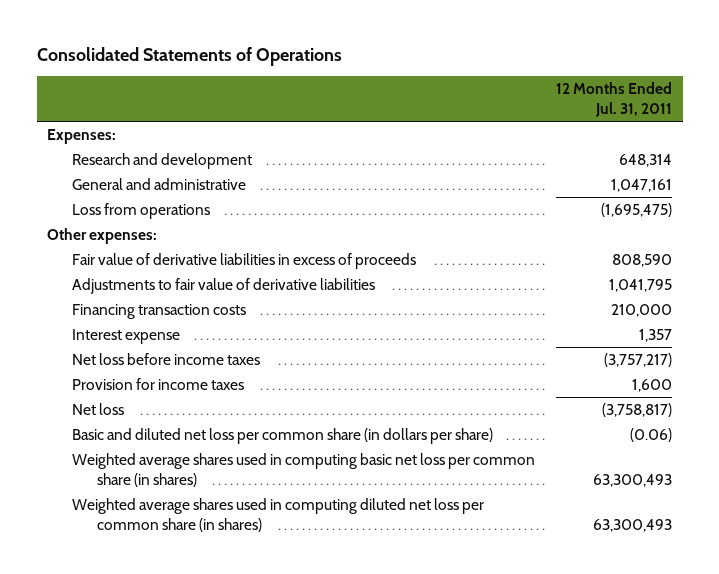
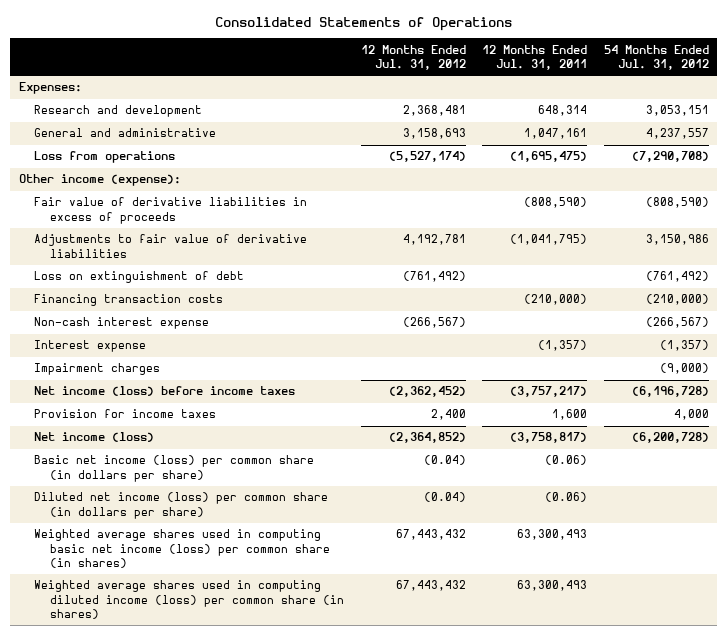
- | 12 Months Ended Jul. 31, 2011
+ | 12 Months Ended Jul. 31, 2012 | 12 Months Ended Jul. 31, 2011 | 54 Months Ended Jul. 31, 2012
- Other expenses:
- Fair value of derivative liabilities in excess of proceeds | 808,590
- Adjustments to fair value of derivative liabilities | 1,041,795
- Financing transaction costs | 210,000
- Interest expense | 1,357
- Net loss before income taxes | (3,757,217)
+ Other income (expense):
+ Fair value of derivative liabilities in excess of proceeds | | (808,590) | (808,590)
+ Adjustments to fair value of derivative liabilities | 4,192,781 | (1,041,795) | 3,150,986
+ Loss on extinguishment of debt | (761,492) | | (761,492)
+ Financing transaction costs | | (210,000) | (210,000)
+ Non-cash interest expense | (266,567) | | (266,567)
+ Interest expense | | (1,357) | (1,357)
+ Impairment charges | | | (9,000)
+ Net income (loss) before income taxes | (2,362,452) | (3,757,217) | (6,196,728)
- Net loss | (3,758,817)
- Basic and diluted net loss per common share (in dollars per share) | (0.06)
- Weighted average shares used in computing basic net loss per common share (in shares) | 63,300,493
- Weighted average shares used in computing diluted net loss per common share (in shares) | 63,300,493
+ Net income (loss) | (2,364,852) | (3,758,817) | (6,200,728)
+ Basic net income (loss) per common share (in dollars per share) | (0.04) | (0.06) |
+ Diluted net income (loss) per common share (in dollars per share) | (0.04) | (0.06) |
+ Weighted average shares used in computing basic net income (loss) per common share (in shares) | 67,443,432 | 63,300,493 |
+ Weighted average shares used in computing diluted income (loss) per common share (in shares) | 67,443,432 | 63,300,493 |

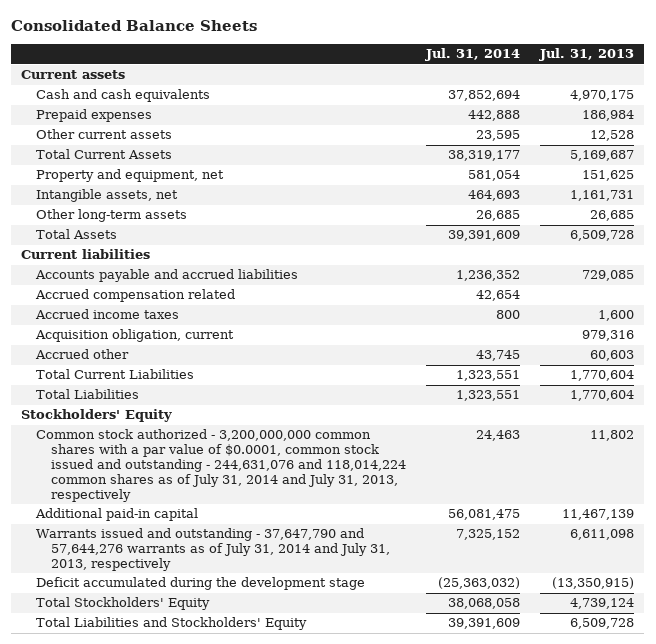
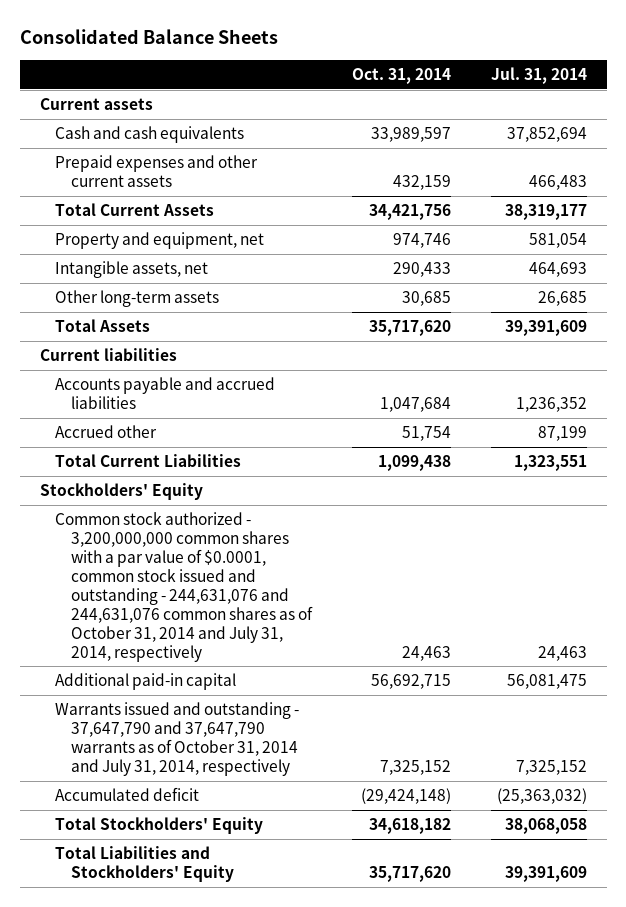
- | Jul. 31, 2014 | Jul. 31, 2013
+ | Oct. 31, 2014 | Jul. 31, 2014
- Prepaid expenses | 442,888 | 186,984
- Other current assets | 23,595 | 12,528
+ Prepaid expenses and other current assets | 432,159 | 466,483
- Accrued compensation related | 42,654 |
- Accrued income taxes | 800 | 1,600
- Acquisition obligation, current | | 979,316
- Accrued other | 43,745 | 60,603
+ Accrued other | 51,754 | 87,199
- Total Liabilities | 1,323,551 | 1,770,604
- Common stock authorized - 3,200,000,000 common shares with a par value of $0.0001, common stock issued and outstanding - 244,631,076 and 118,014,224 common shares as of July 31, 2014 and July 31, 2013, respectively | 24,463 | 11,802
+ Common stock authorized - 3,200,000,000 common shares with a par value of $0.0001, common stock issued and outstanding - 244,631,076 and 244,631,076 common shares as of October 31, 2014 and July 31, 2014, respectively | 24,463 | 24,463
- Warrants issued and outstanding - 37,647,790 and 57,644,276 warrants as of July 31, 2014 and July 31, 2013, respectively | 7,325,152 | 6,611,098
- Deficit accumulated during the development stage | (25,363,032) | (13,350,915)
+ Warrants issued and outstanding - 37,647,790 and 37,647,790 warrants as of October 31, 2014 and July 31, 2014, respectively | 7,325,152 | 7,325,152
+ Accumulated deficit | (29,424,148) | (25,363,032)

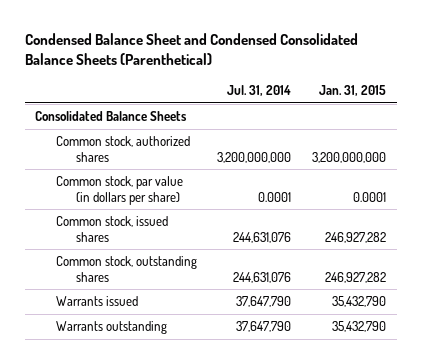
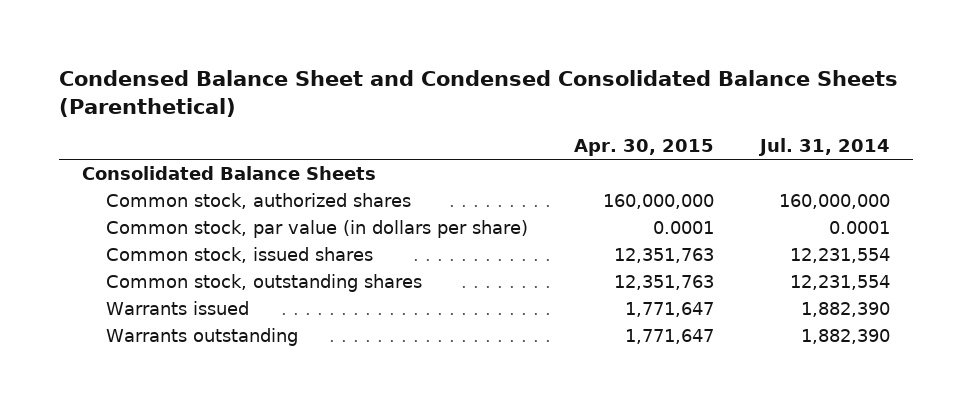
- | Jul. 31, 2014 | Jan. 31, 2015
+ | Apr. 30, 2015 | Jul. 31, 2014
- Common stock, authorized shares | 3,200,000,000 | 3,200,000,000
+ Common stock, authorized shares | 160,000,000 | 160,000,000
- Common stock, issued shares | 244,631,076 | 246,927,282
- Common stock, outstanding shares | 244,631,076 | 246,927,282
- Warrants issued | 37,647,790 | 35,432,790
- Warrants outstanding | 37,647,790 | 35,432,790
+ Common stock, issued shares | 12,351,763 | 12,231,554
+ Common stock, outstanding shares | 12,351,763 | 12,231,554
+ Warrants issued | 1,771,647 | 1,882,390
+ Warrants outstanding | 1,771,647 | 1,882,390

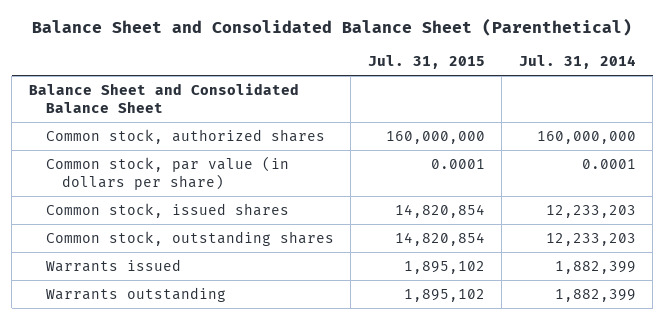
- Condensed Balance Sheet and Condensed Consolidated Balance Sheets (Parenthetical)
+ Balance Sheet and Consolidated Balance Sheet (Parenthetical)
- | Apr. 30, 2015 | Jul. 31, 2014
+ | Jul. 31, 2015 | Jul. 31, 2014
- Consolidated Balance Sheets
+ Balance Sheet and Consolidated Balance Sheet
- Common stock, issued shares | 12,351,763 | 12,231,554
- Common stock, outstanding shares | 12,351,763 | 12,231,554
- Warrants issued | 1,771,647 | 1,882,390
- Warrants outstanding | 1,771,647 | 1,882,390
+ Common stock, issued shares | 14,820,854 | 12,233,203
+ Common stock, outstanding shares | 14,820,854 | 12,233,203
+ Warrants issued | 1,895,102 | 1,882,399
+ Warrants outstanding | 1,895,102 | 1,882,399

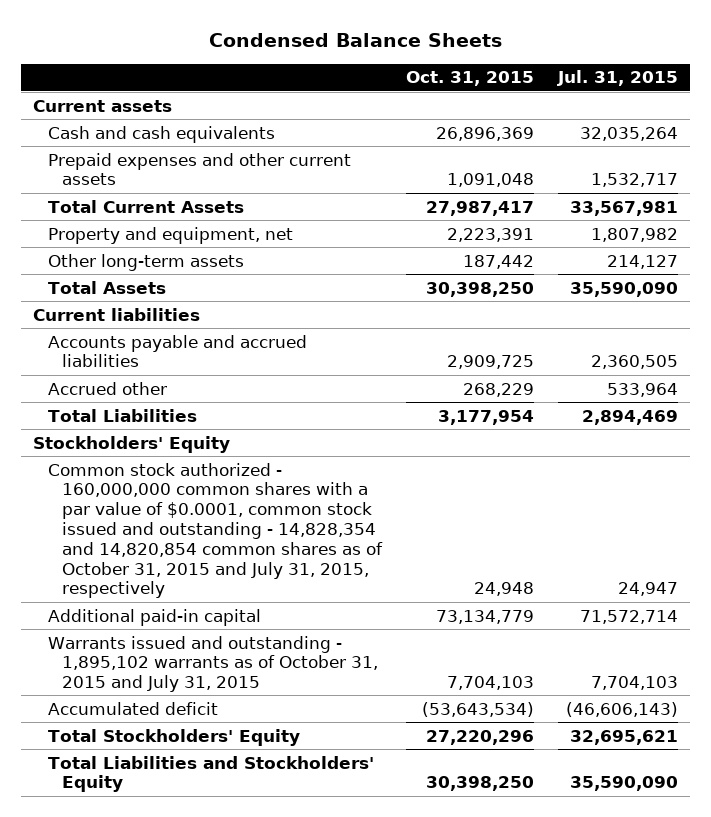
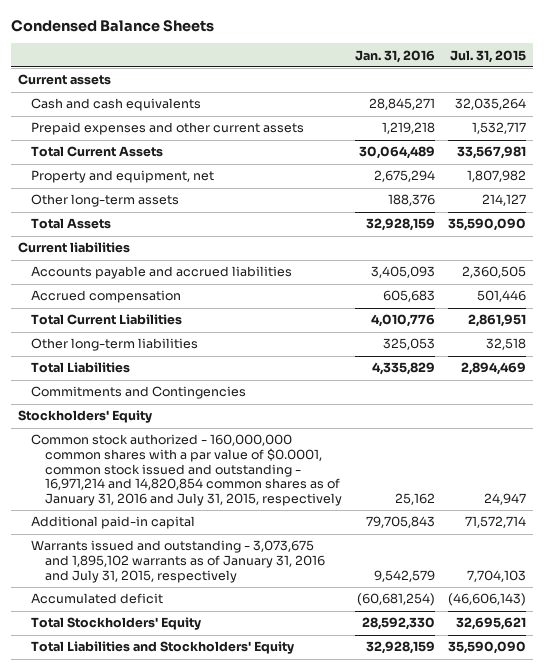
- | Oct. 31, 2015 | Jul. 31, 2015
+ | Jan. 31, 2016 | Jul. 31, 2015
- Accrued other | 268,229 | 533,964
+ Accrued compensation | 605,683 | 501,446
+ Total Current Liabilities | 4,010,776 | 2,861,951
+ Other long-term liabilities | 325,053 | 32,518
+ Commitments and Contingencies
- Common stock authorized - 160,000,000 common shares with a par value of $0.0001, common stock issued and outstanding - 14,828,354 and 14,820,854 common shares as of October 31, 2015 and July 31, 2015, respectively | 24,948 | 24,947
+ Common stock authorized - 160,000,000 common shares with a par value of $0.0001, common stock issued and outstanding - 16,971,214 and 14,820,854 common shares as of January 31, 2016 and July 31, 2015, respectively | 25,162 | 24,947
- Warrants issued and outstanding - 1,895,102 warrants as of October 31, 2015 and July 31, 2015 | 7,704,103 | 7,704,103
+ Warrants issued and outstanding - 3,073,675 and 1,895,102 warrants as of January 31, 2016 and July 31, 2015, respectively | 9,542,579 | 7,704,103

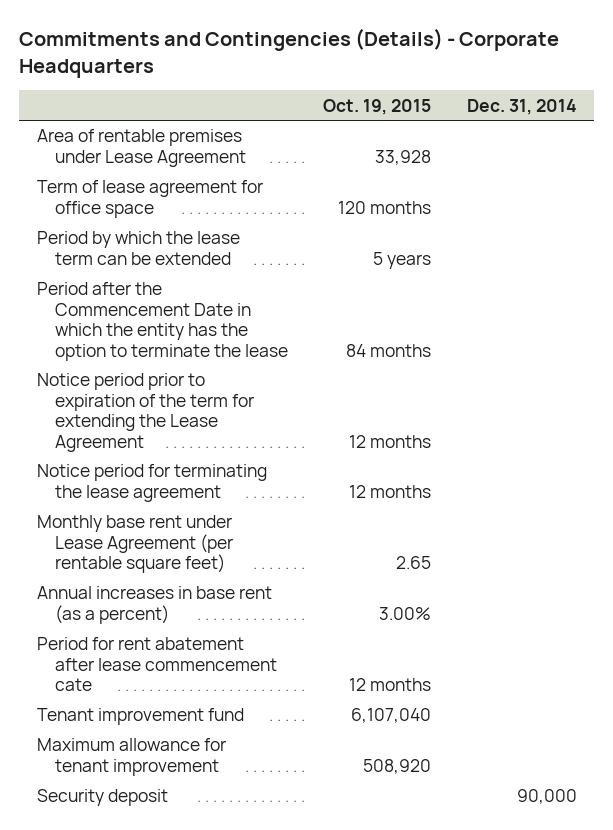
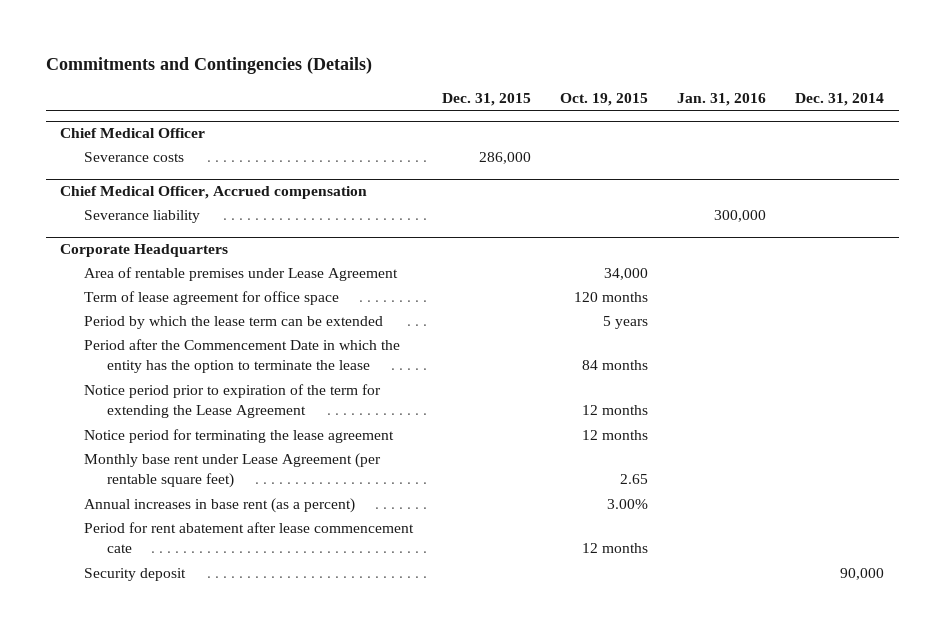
- Commitments and Contingencies (Details) - Corporate Headquarters
+ Commitments and Contingencies (Details)
- | Oct. 19, 2015 | Dec. 31, 2014
+ | Dec. 31, 2015 | Oct. 19, 2015 | Jan. 31, 2016 | Dec. 31, 2014
- Area of rentable premises under Lease Agreement | 33,928 |
+ Chief Medical Officer
+ Severance costs | 286,000 | | |
+ Chief Medical Officer, Accrued compensation
+ Severance liability | | | 300,000 |
+ Corporate Headquarters
+ Area of rentable premises under Lease Agreement | | 34,000 | |
- Tenant improvement fund | 6,107,040 |
- Maximum allowance for tenant improvement | 508,920 |

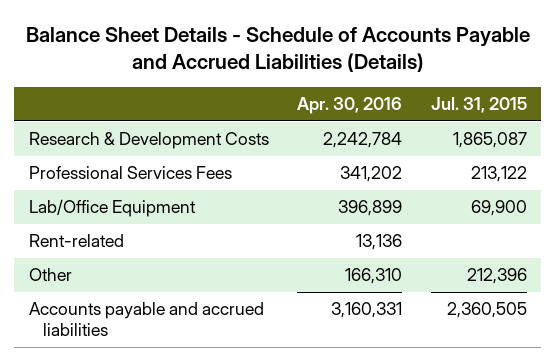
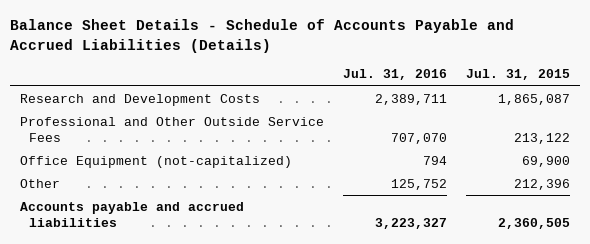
- | Apr. 30, 2016 | Jul. 31, 2015
+ | Jul. 31, 2016 | Jul. 31, 2015
- Research & Development Costs | 2,242,784 | 1,865,087
- Professional Services Fees | 341,202 | 213,122
- Lab/Office Equipment | 396,899 | 69,900
- Rent-related | 13,136 |
+ Research and Development Costs | 2,389,711 | 1,865,087
+ Professional and Other Outside Service Fees | 707,070 | 213,122
+ Office Equipment (not-capitalized) | 794 | 69,900

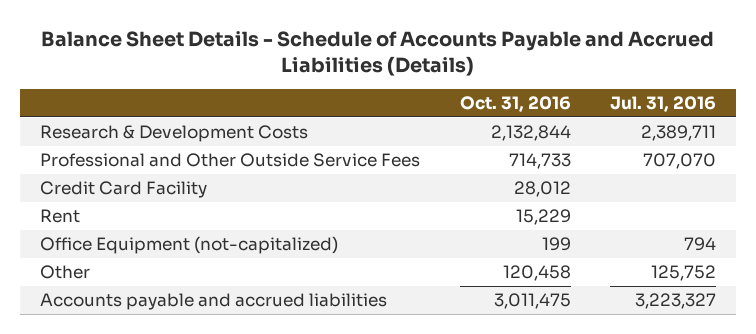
- | Jul. 31, 2016 | Jul. 31, 2015
+ | Oct. 31, 2016 | Jul. 31, 2016
- Research and Development Costs | 2,389,711 | 1,865,087
+ Research & Development Costs | 2,132,844 | 2,389,711
+ Credit Card Facility | 28,012 |
+ Rent | 15,229 |

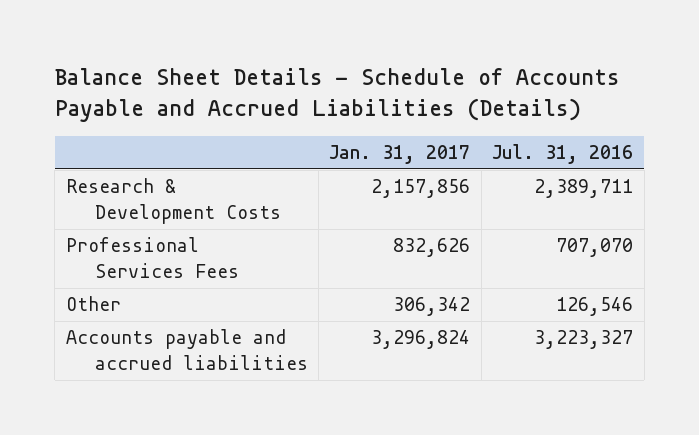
- | Oct. 31, 2016 | Jul. 31, 2016
+ | Jan. 31, 2017 | Jul. 31, 2016
- Professional and Other Outside Service Fees | 714,733 | 707,070
- Credit Card Facility | 28,012 |
- Rent | 15,229 |
- Office Equipment (not-capitalized) | 199 | 794
- Other | 120,458 | 125,752
+ Professional Services Fees | 832,626 | 707,070
+ Other | 306,342 | 126,546

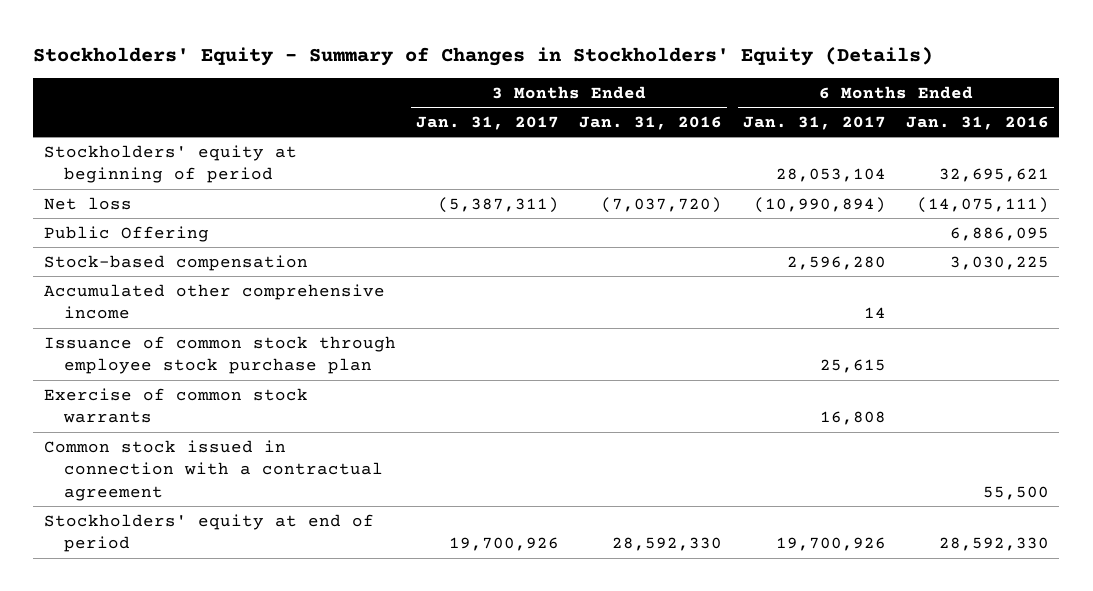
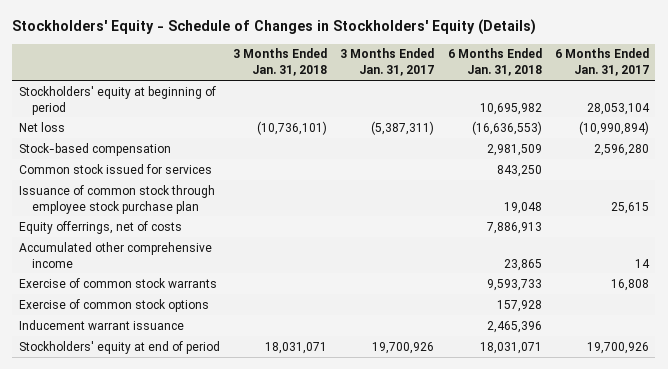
- Stockholders' Equity - Summary of Changes in Stockholders' Equity (Details)
+ Stockholders' Equity - Schedule of Changes in Stockholders' Equity (Details)
- | 3 Months Ended Jan. 31, 2017 | 3 Months Ended Jan. 31, 2016 | 6 Months Ended Jan. 31, 2017 | 6 Months Ended Jan. 31, 2016
+ | 3 Months Ended Jan. 31, 2018 | 3 Months Ended Jan. 31, 2017 | 6 Months Ended Jan. 31, 2018 | 6 Months Ended Jan. 31, 2017
- Public Offering | | | | 6,886,095
+ Common stock issued for services | | | 843,250 |
+ Equity offerrings, net of costs | | | 7,886,913 |
moved down: Accumulated other comprehensive income | | | 23,865 | 14
- Common stock issued in connection with a contractual agreement | | | | 55,500
+ Exercise of common stock options | | | 157,928 |
+ Inducement warrant issuance | | | 2,465,396 |

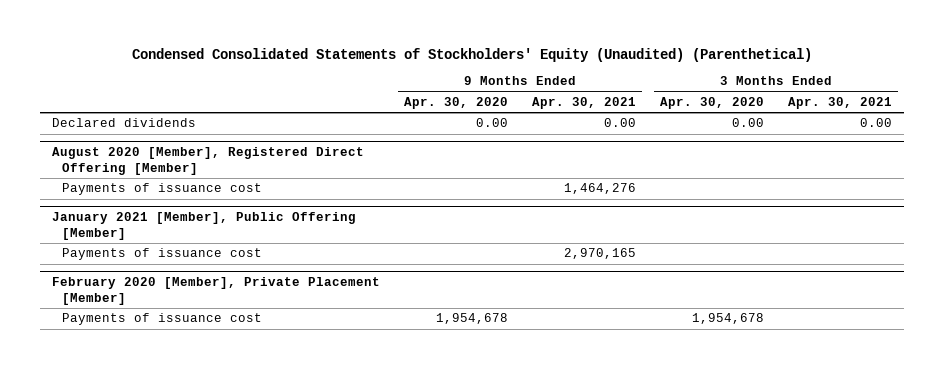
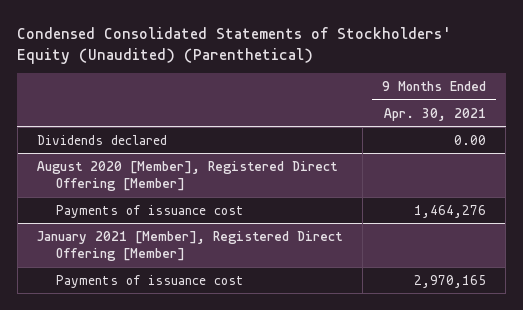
- | 9 Months Ended Apr. 30, 2020 | 9 Months Ended Apr. 30, 2021 | 3 Months Ended Apr. 30, 2020 | 3 Months Ended Apr. 30, 2021
+ | 9 Months Ended Apr. 30, 2021
- Declared dividends | 0.00 | 0.00 | 0.00 | 0.00
+ Dividends declared | 0.00
- January 2021 [Member], Public Offering [Member]
+ January 2021 [Member], Registered Direct Offering [Member]
- February 2020 [Member], Private Placement [Member]
- Payments of issuance cost | 1,954,678 | | 1,954,678 |

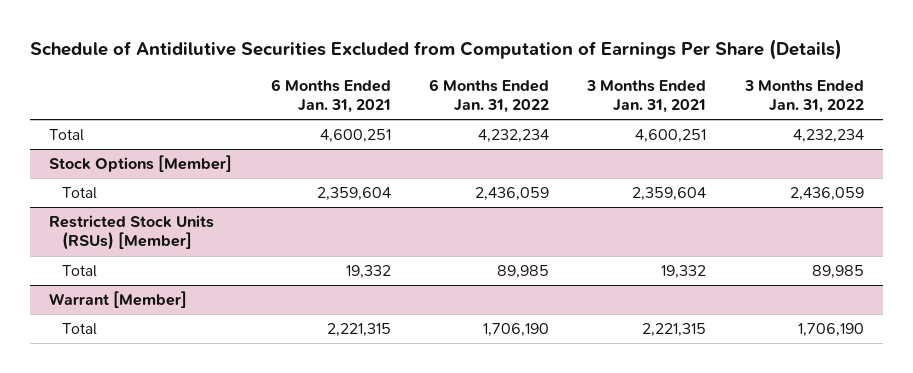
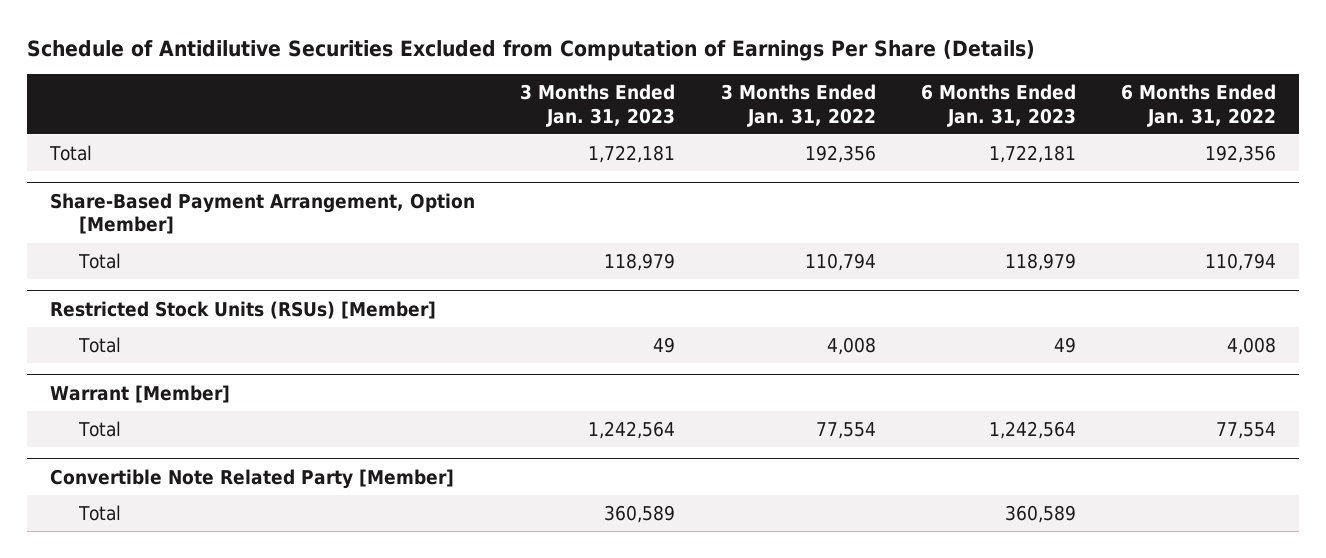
- | 6 Months Ended Jan. 31, 2021 | 6 Months Ended Jan. 31, 2022 | 3 Months Ended Jan. 31, 2021 | 3 Months Ended Jan. 31, 2022
+ | 3 Months Ended Jan. 31, 2023 | 3 Months Ended Jan. 31, 2022 | 6 Months Ended Jan. 31, 2023 | 6 Months Ended Jan. 31, 2022
- Total | 4,600,251 | 4,232,234 | 4,600,251 | 4,232,234
- Stock Options [Member]
- Total | 2,359,604 | 2,436,059 | 2,359,604 | 2,436,059
+ Total | 1,722,181 | 192,356 | 1,722,181 | 192,356
+ Share-Based Payment Arrangement, Option [Member]
+ Total | 118,979 | 110,794 | 118,979 | 110,794
@ Restricted Stock Units (RSUs) [Member]
- Total | 19,332 | 89,985 | 19,332 | 89,985
+ Total | 49 | 4,008 | 49 | 4,008
@ Warrant [Member]
- Total | 2,221,315 | 1,706,190 | 2,221,315 | 1,706,190
+ Total | 1,242,564 | 77,554 | 1,242,564 | 77,554
+ Convertible Note Related Party [Member]
+ Total | 360,589 | | 360,589 |

